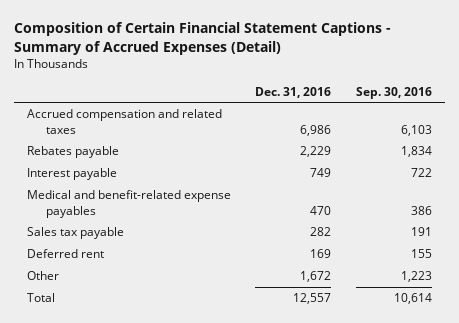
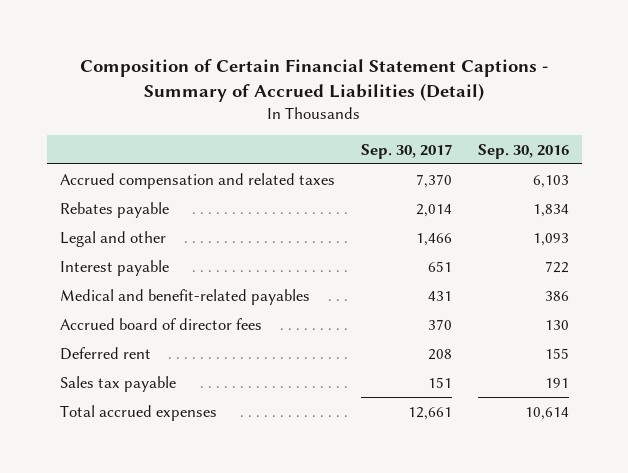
- Composition of Certain Financial Statement Captions - Summary of Accrued Expenses (Detail)
+ Composition of Certain Financial Statement Captions - Summary of Accrued Liabilities (Detail)
- | Dec. 31, 2016 | Sep. 30, 2016
+ | Sep. 30, 2017 | Sep. 30, 2016
+ Legal and other | 1,466 | 1,093
- Medical and benefit-related expense payables | 470 | 386
+ Medical and benefit-related payables | 431 | 386
+ Accrued board of director fees | 370 | 130
- Other | 1,672 | 1,223
- Total | 12,557 | 10,614
moved down: Sales tax payable | 151 | 191
+ Total accrued expenses | 12,661 | 10,614

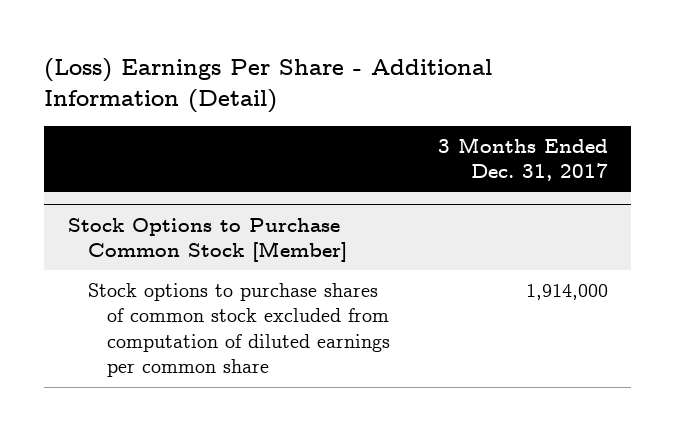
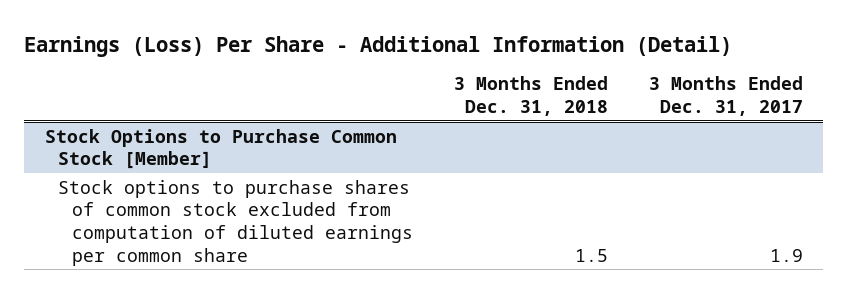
- (Loss) Earnings Per Share - Additional Information (Detail)
+ Earnings (Loss) Per Share - Additional Information (Detail)
- | 3 Months Ended Dec. 31, 2017
+ | 3 Months Ended Dec. 31, 2018 | 3 Months Ended Dec. 31, 2017
@ Stock Options to Purchase Common Stock [Member]
- Stock options to purchase shares of common stock excluded from computation of diluted earnings per common share | 1,914,000
+ Stock options to purchase shares of common stock excluded from computation of diluted earnings per common share | 1.5 | 1.9

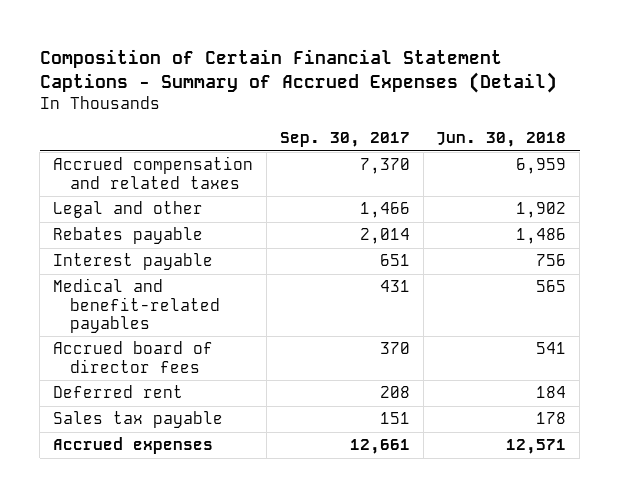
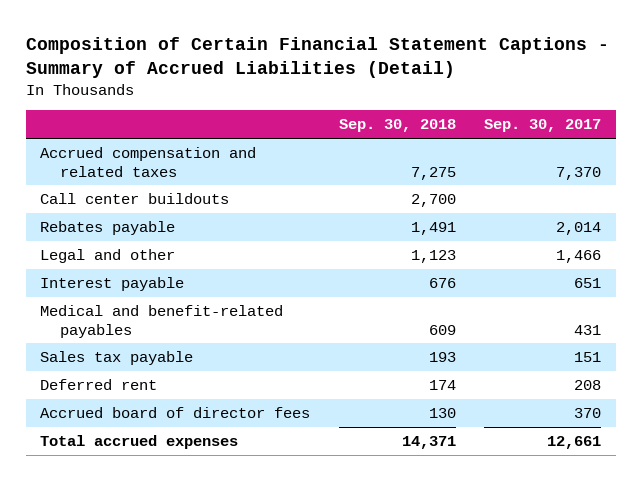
- Composition of Certain Financial Statement Captions - Summary of Accrued Expenses (Detail)
+ Composition of Certain Financial Statement Captions - Summary of Accrued Liabilities (Detail)
- | Sep. 30, 2017 | Jun. 30, 2018
+ | Sep. 30, 2018 | Sep. 30, 2017
+ Call center buildouts | 2,700 |
moved down: Legal and other | 1,123 | 1,466
- Accrued expenses | 12,661 | 12,571
moved down: Deferred rent | 174 | 208
moved down: Accrued board of director fees | 130 | 370
+ Total accrued expenses | 14,371 | 12,661

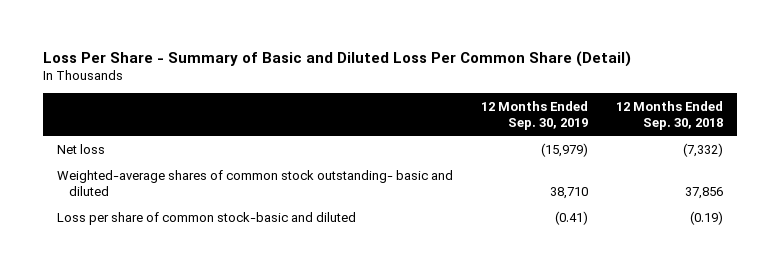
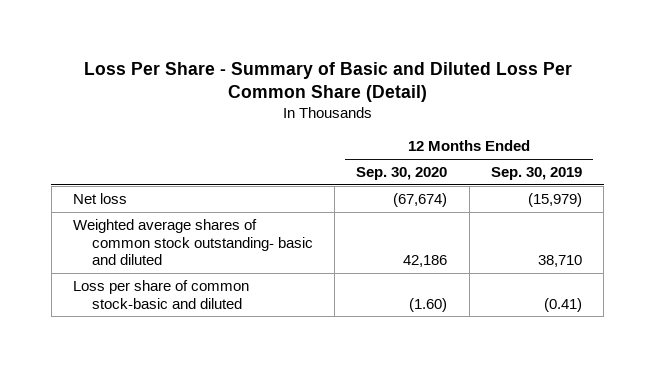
- | 12 Months Ended Sep. 30, 2019 | 12 Months Ended Sep. 30, 2018
+ | 12 Months Ended Sep. 30, 2020 | 12 Months Ended Sep. 30, 2019
- Weighted-average shares of common stock outstanding- basic and diluted | 38,710 | 37,856
+ Weighted average shares of common stock outstanding- basic and diluted | 42,186 | 38,710

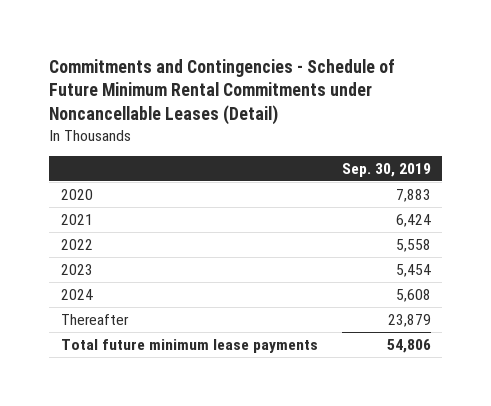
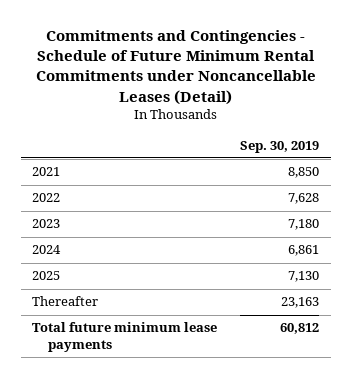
- 2020 | 7,883
- 2021 | 6,424
- 2022 | 5,558
- 2023 | 5,454
- 2024 | 5,608
- Thereafter | 23,879
- Total future minimum lease payments | 54,806
+ 2021 | 8,850
+ 2022 | 7,628
+ 2023 | 7,180
+ 2024 | 6,861
+ 2025 | 7,130
+ Thereafter | 23,163
+ Total future minimum lease payments | 60,812

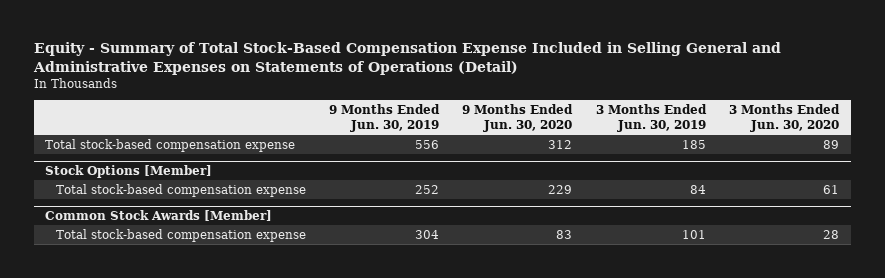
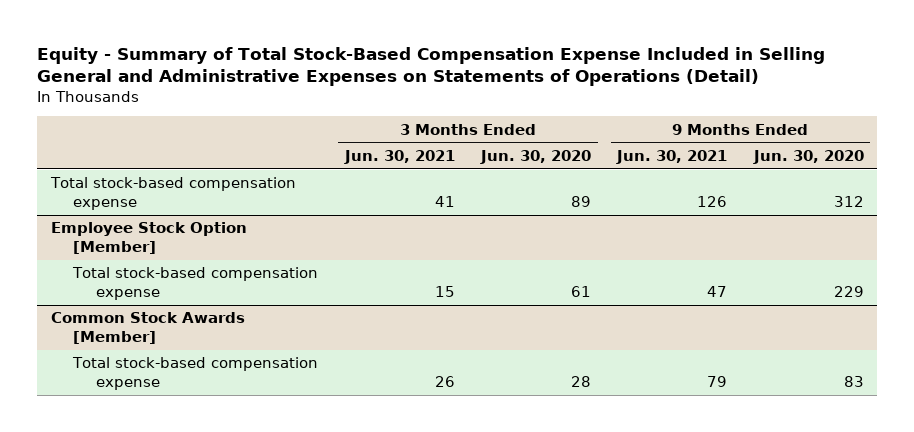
- | 9 Months Ended Jun. 30, 2019 | 9 Months Ended Jun. 30, 2020 | 3 Months Ended Jun. 30, 2019 | 3 Months Ended Jun. 30, 2020
+ | 3 Months Ended Jun. 30, 2021 | 3 Months Ended Jun. 30, 2020 | 9 Months Ended Jun. 30, 2021 | 9 Months Ended Jun. 30, 2020
- Stock Options [Member]
+ Employee Stock Option [Member]

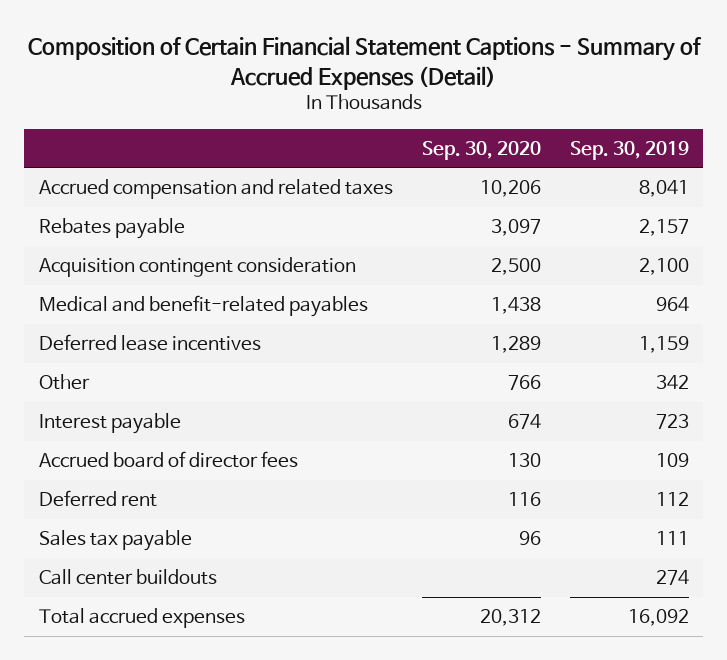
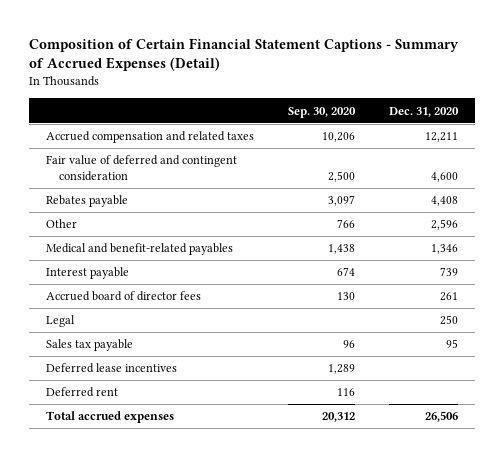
- | Sep. 30, 2020 | Sep. 30, 2019
+ | Sep. 30, 2020 | Dec. 31, 2020
+ Fair value of deferred and contingent consideration | 2,500 | 4,600
- Acquisition contingent consideration | 2,500 | 2,100
moved down: Medical and benefit-related payables | 1,438 | 1,346
+ Legal | | 250
- Call center buildouts | | 274
moved down: Deferred lease incentives | 1,289 |
moved down: Deferred rent | 116 |

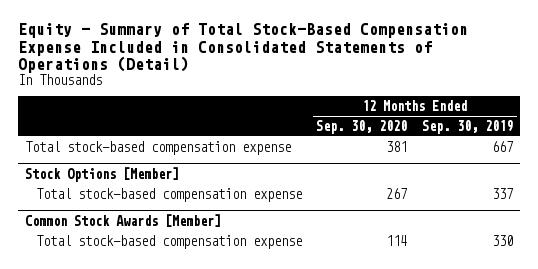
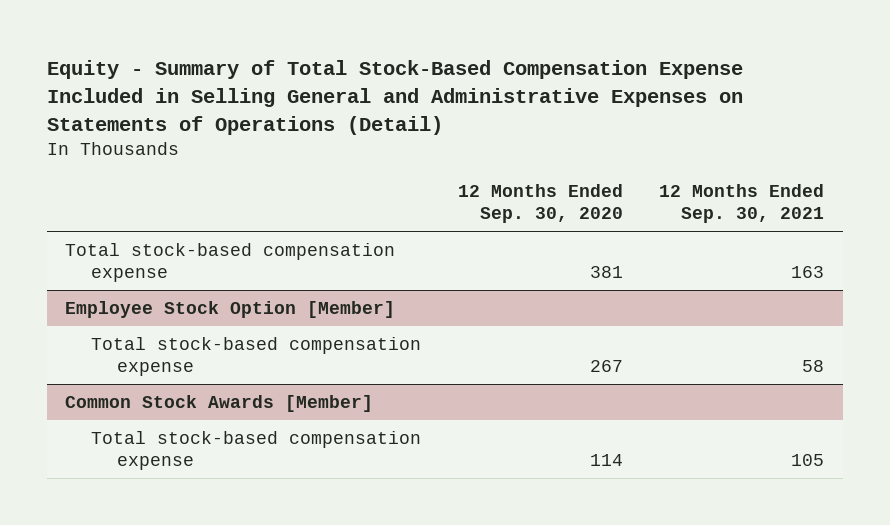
- Equity - Summary of Total Stock-Based Compensation Expense Included in Consolidated Statements of Operations (Detail)
+ Equity - Summary of Total Stock-Based Compensation Expense Included in Selling General and Administrative Expenses on Statements of Operations (Detail)
- | 12 Months Ended Sep. 30, 2020 | 12 Months Ended Sep. 30, 2019
+ | 12 Months Ended Sep. 30, 2020 | 12 Months Ended Sep. 30, 2021
- Stock Options [Member]
+ Employee Stock Option [Member]

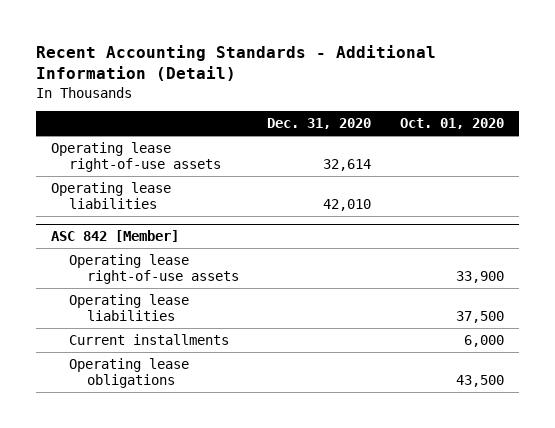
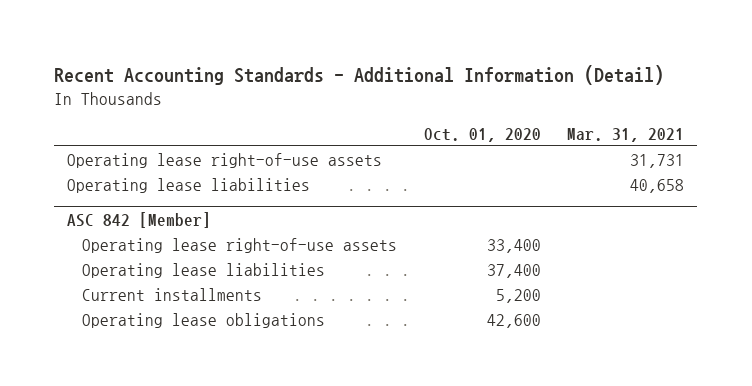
- | Dec. 31, 2020 | Oct. 01, 2020
+ | Oct. 01, 2020 | Mar. 31, 2021
@ ASC 842 [Member]
- Operating lease right-of-use assets | | 33,900
- Operating lease liabilities | | 37,500
- Current installments | | 6,000
- Operating lease obligations | | 43,500
+ Operating lease right-of-use assets | 33,400 |
+ Operating lease liabilities | 37,400 |
+ Current installments | 5,200 |
+ Operating lease obligations | 42,600 |

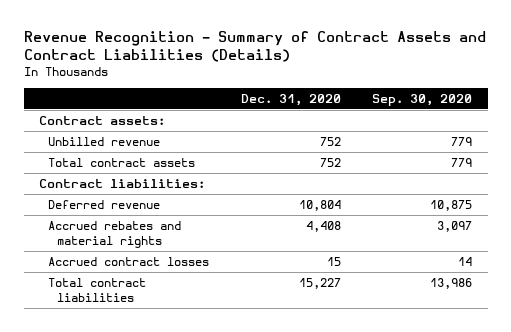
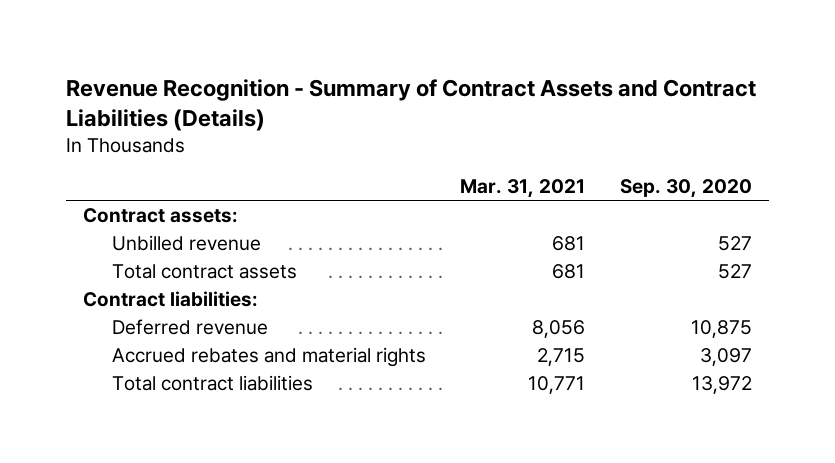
- | Dec. 31, 2020 | Sep. 30, 2020
+ | Mar. 31, 2021 | Sep. 30, 2020
- Unbilled revenue | 752 | 779
- Total contract assets | 752 | 779
+ Unbilled revenue | 681 | 527
+ Total contract assets | 681 | 527
- Accrued contract losses | 15 | 14
- Total contract liabilities | 15,227 | 13,986
+ Total contract liabilities | 10,771 | 13,972

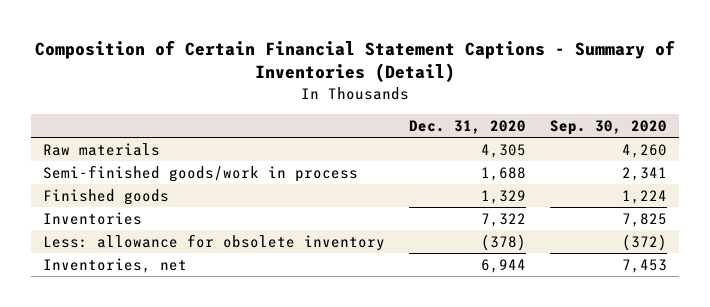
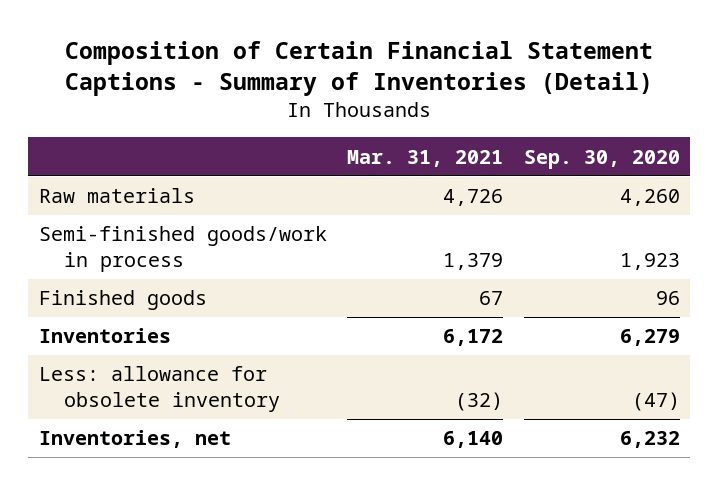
- | Dec. 31, 2020 | Sep. 30, 2020
+ | Mar. 31, 2021 | Sep. 30, 2020
- Semi-finished goods/work in process | 1,688 | 2,341
- Finished goods | 1,329 | 1,224
- Inventories | 7,322 | 7,825
- Less: allowance for obsolete inventory | (378) | (372)
- Inventories, net | 6,944 | 7,453
+ Semi-finished goods/work in process | 1,379 | 1,923
+ Finished goods | 67 | 96
+ Inventories | 6,172 | 6,279
+ Less: allowance for obsolete inventory | (32) | (47)
+ Inventories, net | 6,140 | 6,232

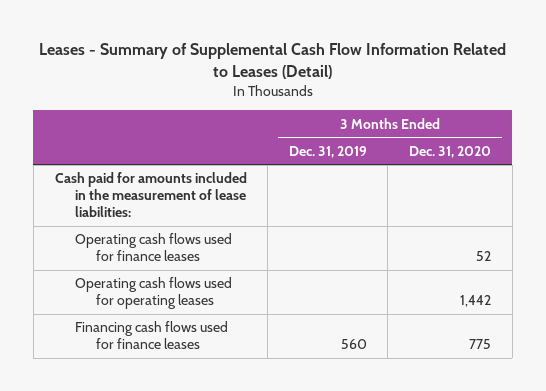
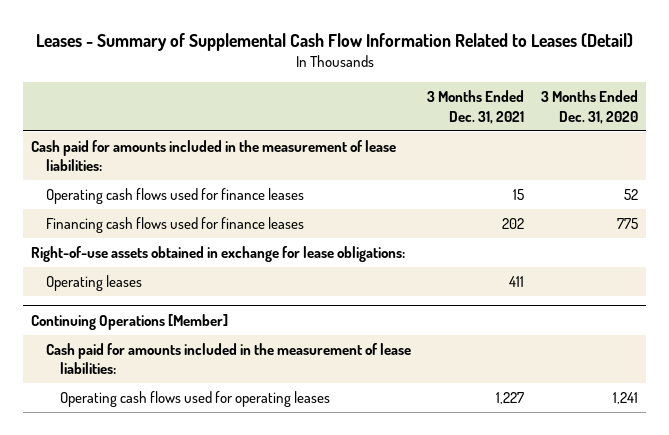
- | 3 Months Ended Dec. 31, 2019 | 3 Months Ended Dec. 31, 2020
+ | 3 Months Ended Dec. 31, 2021 | 3 Months Ended Dec. 31, 2020
- Operating cash flows used for operating leases | | 1,442
+ Right-of-use assets obtained in exchange for lease obligations:
+ Operating leases | 411 |
+ Continuing Operations [Member]
+ Cash paid for amounts included in the measurement of lease liabilities:
+ Operating cash flows used for operating leases | 1,227 | 1,241

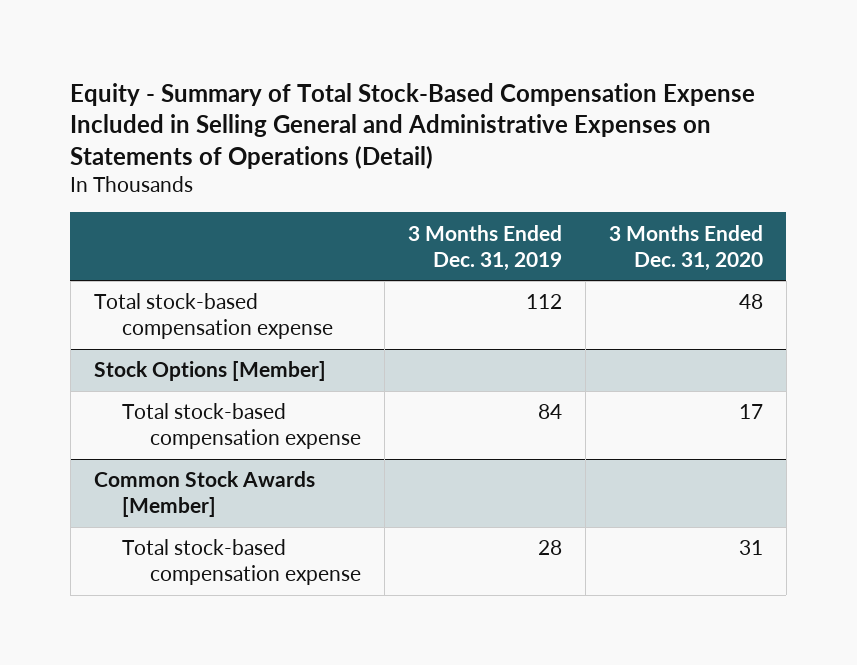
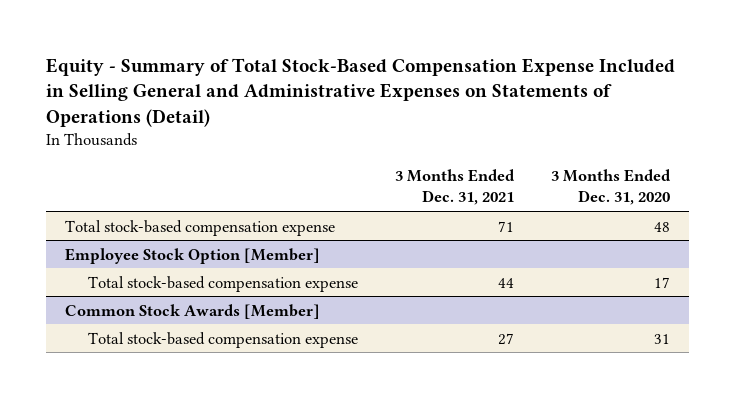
- | 3 Months Ended Dec. 31, 2019 | 3 Months Ended Dec. 31, 2020
+ | 3 Months Ended Dec. 31, 2021 | 3 Months Ended Dec. 31, 2020
- Stock Options [Member]
+ Employee Stock Option [Member]

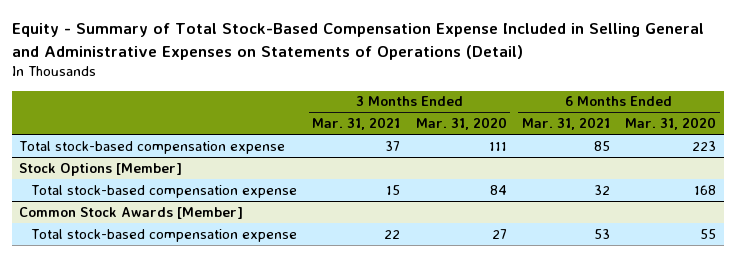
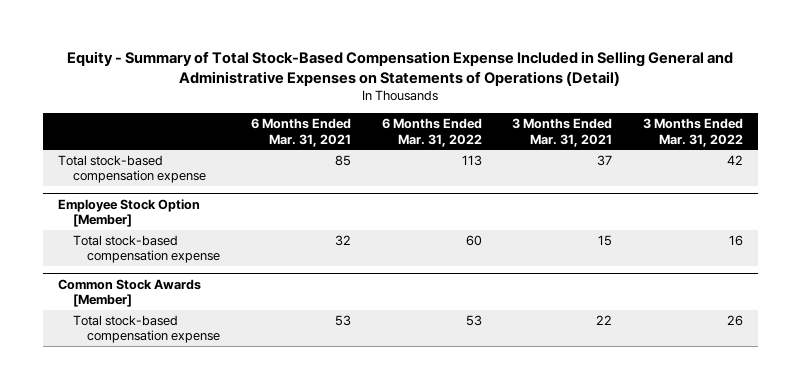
- | 3 Months Ended Mar. 31, 2021 | 3 Months Ended Mar. 31, 2020 | 6 Months Ended Mar. 31, 2021 | 6 Months Ended Mar. 31, 2020
+ | 6 Months Ended Mar. 31, 2021 | 6 Months Ended Mar. 31, 2022 | 3 Months Ended Mar. 31, 2021 | 3 Months Ended Mar. 31, 2022
- Stock Options [Member]
+ Employee Stock Option [Member]

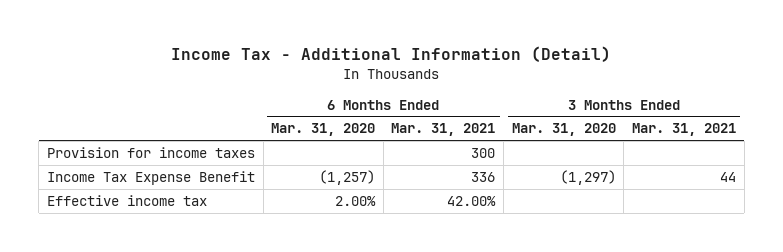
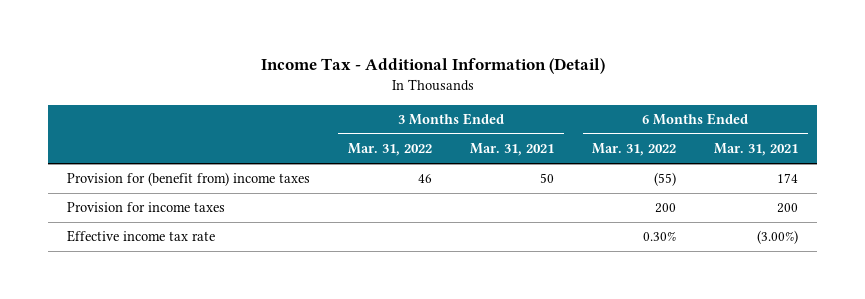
- | 6 Months Ended Mar. 31, 2020 | 6 Months Ended Mar. 31, 2021 | 3 Months Ended Mar. 31, 2020 | 3 Months Ended Mar. 31, 2021
+ | 3 Months Ended Mar. 31, 2022 | 3 Months Ended Mar. 31, 2021 | 6 Months Ended Mar. 31, 2022 | 6 Months Ended Mar. 31, 2021
- Provision for income taxes | | 300 | |
- Income Tax Expense Benefit | (1,257) | 336 | (1,297) | 44
- Effective income tax | 2.00% | 42.00% | |
+ Provision for (benefit from) income taxes | 46 | 50 | (55) | 174
+ Provision for income taxes | | | 200 | 200
+ Effective income tax rate | | | 0.30% | (3.00%)

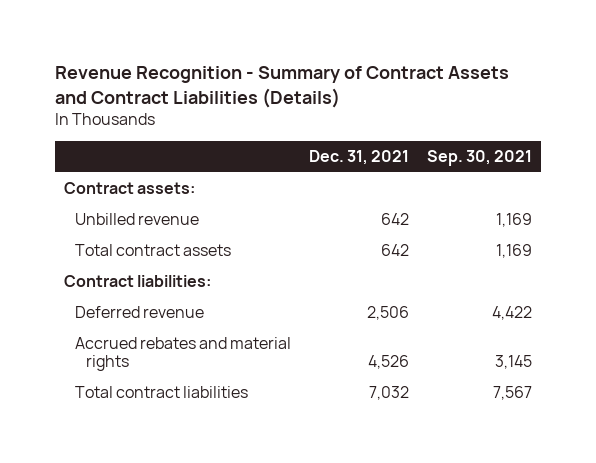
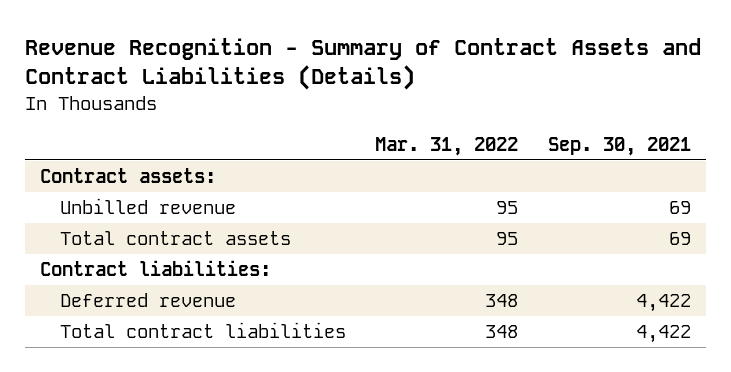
- | Dec. 31, 2021 | Sep. 30, 2021
+ | Mar. 31, 2022 | Sep. 30, 2021
- Unbilled revenue | 642 | 1,169
- Total contract assets | 642 | 1,169
+ Unbilled revenue | 95 | 69
+ Total contract assets | 95 | 69
- Accrued rebates and material rights | 4,526 | 3,145
- Total contract liabilities | 7,032 | 7,567
+ Total contract liabilities | 348 | 4,422

